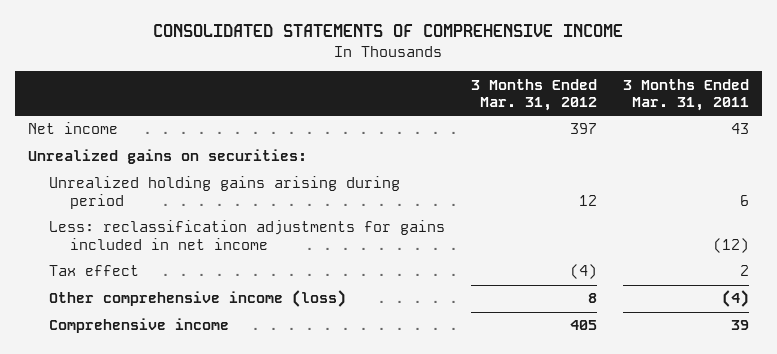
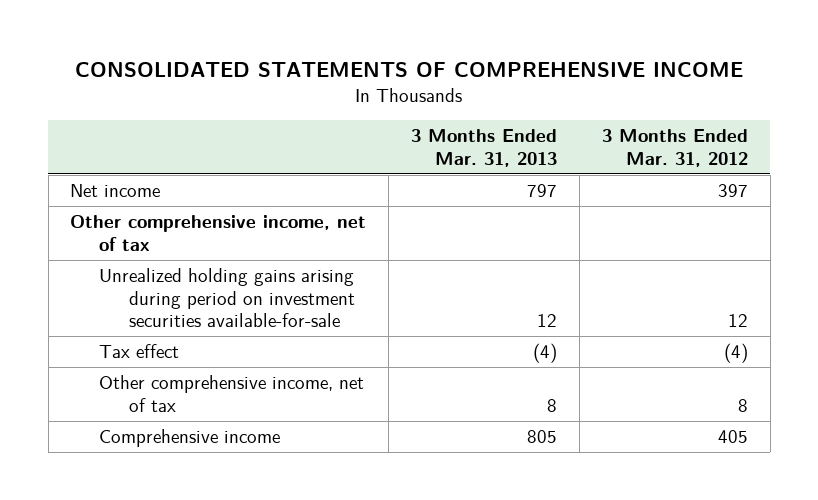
- | 3 Months Ended Mar. 31, 2012 | 3 Months Ended Mar. 31, 2011
+ | 3 Months Ended Mar. 31, 2013 | 3 Months Ended Mar. 31, 2012
- Unrealized gains on securities:
- Unrealized holding gains arising during period | 12 | 6
- Less: reclassification adjustments for gains included in net income | | (12)
+ Other comprehensive income, net of tax
+ Unrealized holding gains arising during period on investment securities available-for-sale | 12 | 12
- Other comprehensive income (loss) | 8 | (4)
+ Other comprehensive income, net of tax | 8 | 8

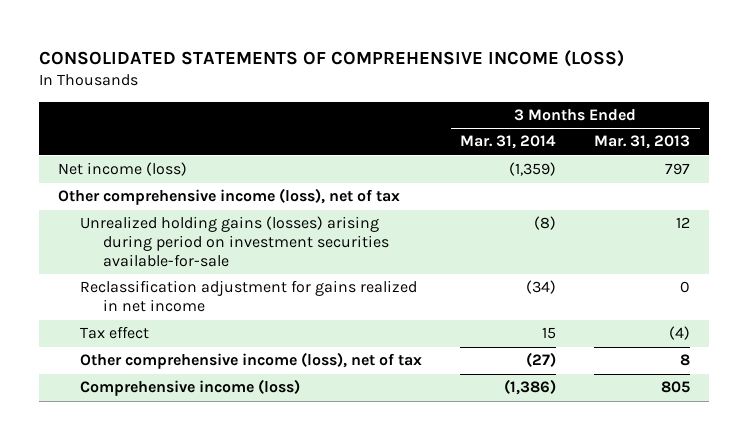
- CONSOLIDATED STATEMENTS OF COMPREHENSIVE INCOME
+ CONSOLIDATED STATEMENTS OF COMPREHENSIVE INCOME (LOSS)
- | 3 Months Ended Mar. 31, 2013 | 3 Months Ended Mar. 31, 2012
+ | 3 Months Ended Mar. 31, 2014 | 3 Months Ended Mar. 31, 2013
- Net income | 797 | 397
- Other comprehensive income, net of tax
- Unrealized holding gains arising during period on investment securities available-for-sale | 12 | 12
+ Net income (loss) | (1,359) | 797
+ Other comprehensive income (loss), net of tax
+ Unrealized holding gains (losses) arising during period on investment securities available-for-sale | (8) | 12
+ Reclassification adjustment for gains realized in net income | (34) | 0
- Other comprehensive income, net of tax | 8 | 8
- Comprehensive income | 805 | 405
+ Other comprehensive income (loss), net of tax | (27) | 8
+ Comprehensive income (loss) | (1,386) | 805

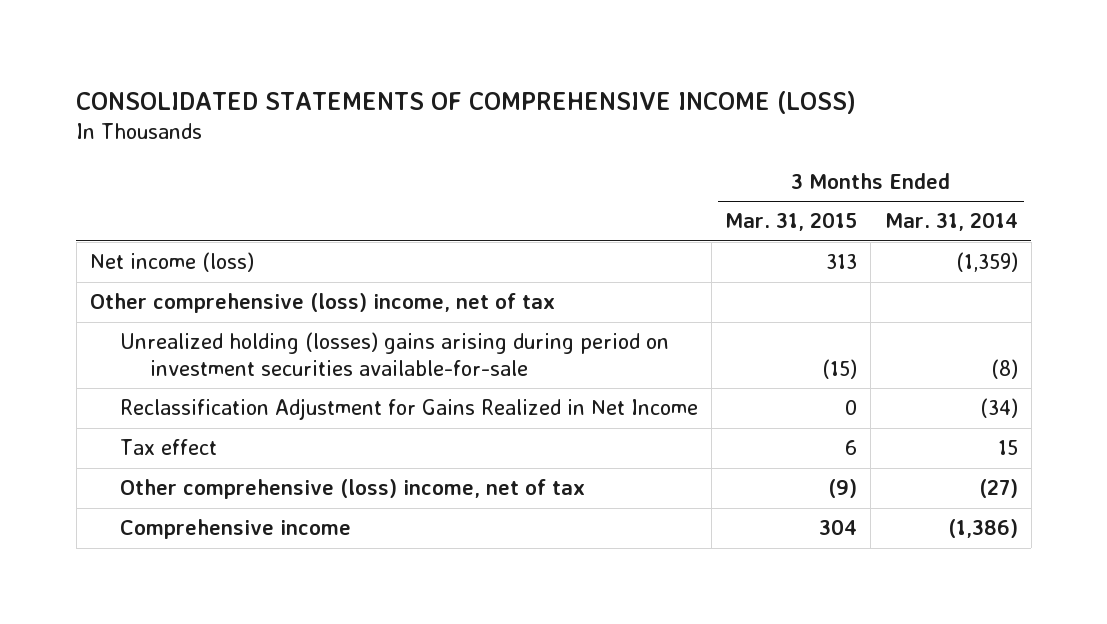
- | 3 Months Ended Mar. 31, 2014 | 3 Months Ended Mar. 31, 2013
+ | 3 Months Ended Mar. 31, 2015 | 3 Months Ended Mar. 31, 2014
- Other comprehensive income (loss), net of tax
- Unrealized holding gains (losses) arising during period on investment securities available-for-sale | (8) | 12
- Reclassification adjustment for gains realized in net income | (34) | 0
+ Other comprehensive (loss) income, net of tax
+ Unrealized holding (losses) gains arising during period on investment securities available-for-sale | (15) | (8)
+ Reclassification Adjustment for Gains Realized in Net Income | 0 | (34)
- Other comprehensive income (loss), net of tax | (27) | 8
- Comprehensive income (loss) | (1,386) | 805
+ Other comprehensive (loss) income, net of tax | (9) | (27)
+ Comprehensive income | 304 | (1,386)

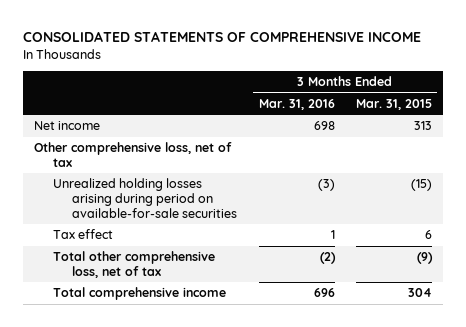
- CONSOLIDATED STATEMENTS OF COMPREHENSIVE INCOME (LOSS)
+ CONSOLIDATED STATEMENTS OF COMPREHENSIVE INCOME
- | 3 Months Ended Mar. 31, 2015 | 3 Months Ended Mar. 31, 2014
+ | 3 Months Ended Mar. 31, 2016 | 3 Months Ended Mar. 31, 2015
- Net income (loss) | 313 | (1,359)
- Other comprehensive (loss) income, net of tax
- Unrealized holding (losses) gains arising during period on investment securities available-for-sale | (15) | (8)
- Reclassification Adjustment for Gains Realized in Net Income | 0 | (34)
+ Net income | 698 | 313
+ Other comprehensive loss, net of tax
+ Unrealized holding losses arising during period on available-for-sale securities | (3) | (15)
- Other comprehensive (loss) income, net of tax | (9) | (27)
- Comprehensive income | 304 | (1,386)
+ Total other comprehensive loss, net of tax | (2) | (9)
+ Total comprehensive income | 696 | 304

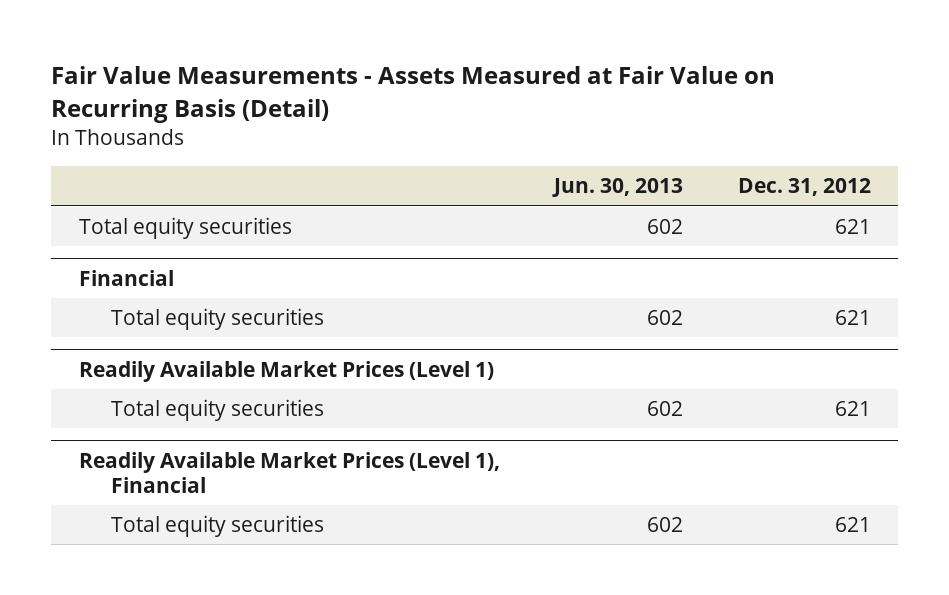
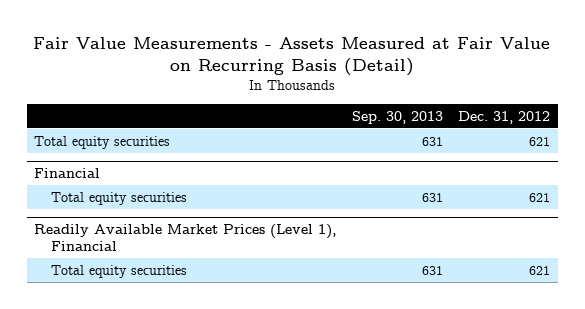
- | Jun. 30, 2013 | Dec. 31, 2012
+ | Sep. 30, 2013 | Dec. 31, 2012
- Readily Available Market Prices (Level 1)
- Total equity securities | 602 | 621

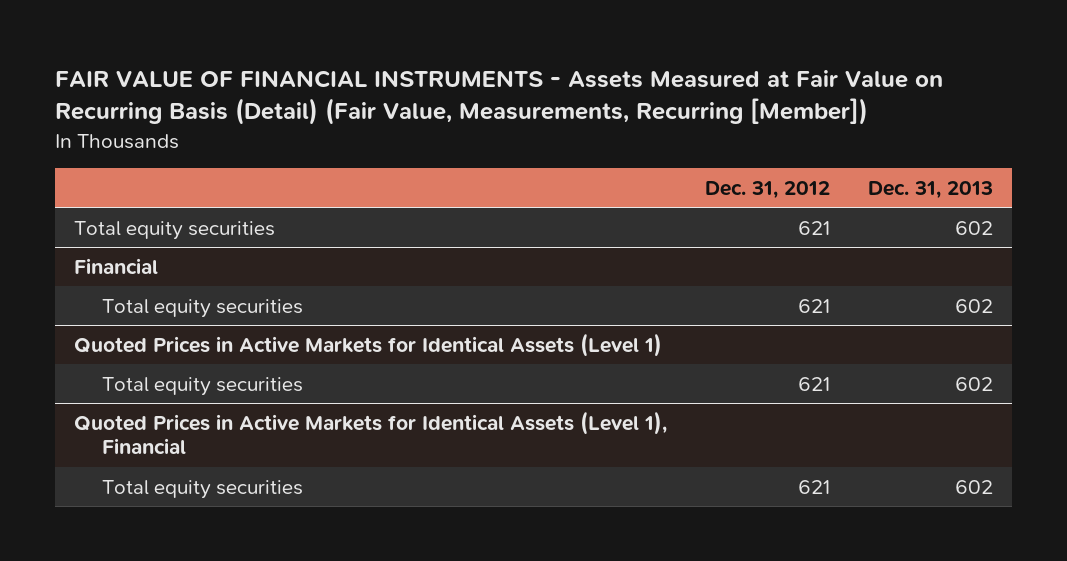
- Fair Value Measurements - Assets Measured at Fair Value on Recurring Basis (Detail)
+ FAIR VALUE OF FINANCIAL INSTRUMENTS - Assets Measured at Fair Value on Recurring Basis (Detail) (Fair Value, Measurements, Recurring [Member])
- | Sep. 30, 2013 | Dec. 31, 2012
+ | Dec. 31, 2012 | Dec. 31, 2013
- Readily Available Market Prices (Level 1), Financial
+ Quoted Prices in Active Markets for Identical Assets (Level 1)
+ Quoted Prices in Active Markets for Identical Assets (Level 1), Financial
+ Total equity securities | 621 | 602

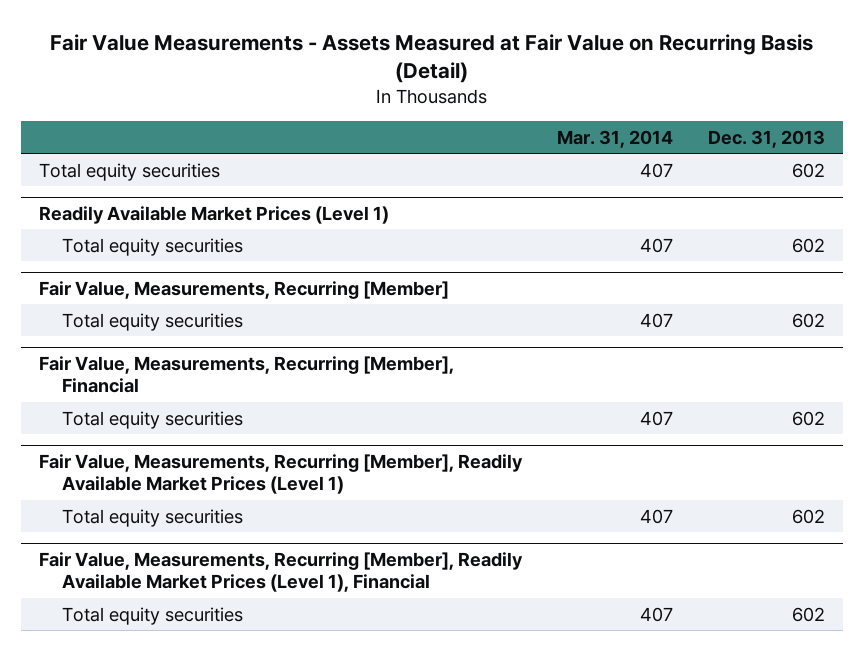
- FAIR VALUE OF FINANCIAL INSTRUMENTS - Assets Measured at Fair Value on Recurring Basis (Detail) (Fair Value, Measurements, Recurring [Member])
+ Fair Value Measurements - Assets Measured at Fair Value on Recurring Basis (Detail)
- | Dec. 31, 2012 | Dec. 31, 2013
+ | Mar. 31, 2014 | Dec. 31, 2013
- Financial
+ Readily Available Market Prices (Level 1)
- Quoted Prices in Active Markets for Identical Assets (Level 1)
+ Fair Value, Measurements, Recurring [Member]
- Quoted Prices in Active Markets for Identical Assets (Level 1), Financial
+ Fair Value, Measurements, Recurring [Member], Financial
+ Fair Value, Measurements, Recurring [Member], Readily Available Market Prices (Level 1)
+ Total equity securities | 407 | 602
+ Fair Value, Measurements, Recurring [Member], Readily Available Market Prices (Level 1), Financial
+ Total equity securities | 407 | 602

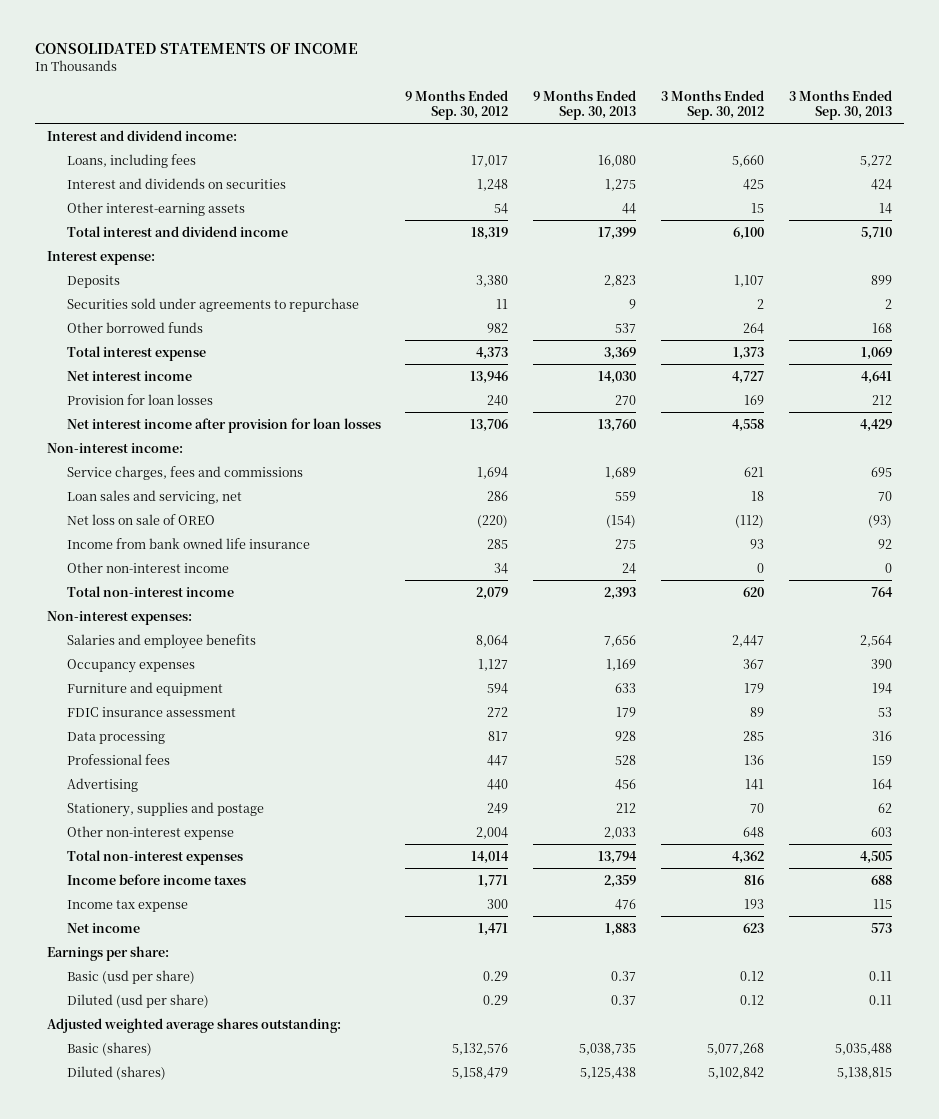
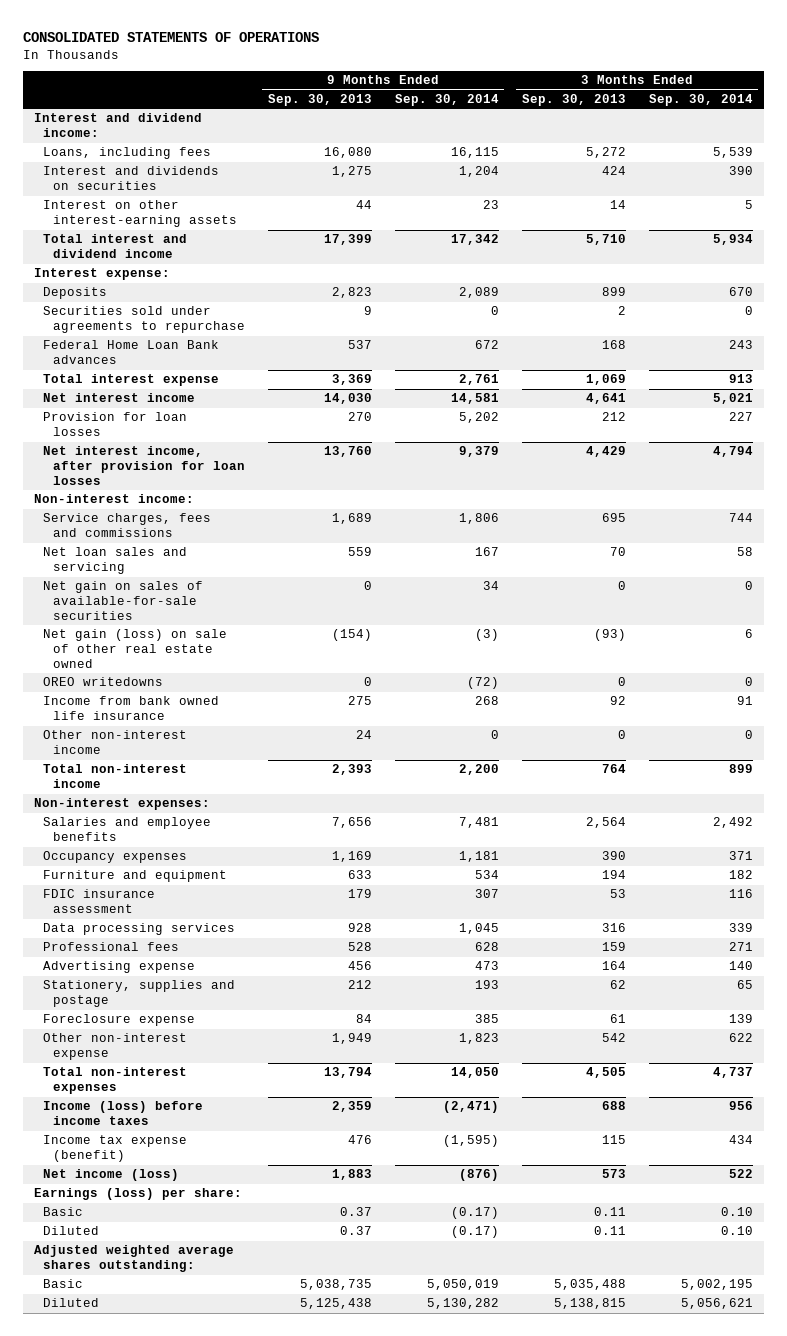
- CONSOLIDATED STATEMENTS OF INCOME
+ CONSOLIDATED STATEMENTS OF OPERATIONS
- | 9 Months Ended Sep. 30, 2012 | 9 Months Ended Sep. 30, 2013 | 3 Months Ended Sep. 30, 2012 | 3 Months Ended Sep. 30, 2013
+ | 9 Months Ended Sep. 30, 2013 | 9 Months Ended Sep. 30, 2014 | 3 Months Ended Sep. 30, 2013 | 3 Months Ended Sep. 30, 2014
- Other interest-earning assets | 54 | 44 | 15 | 14
+ Interest on other interest-earning assets | 44 | 23 | 14 | 5
- Other borrowed funds | 982 | 537 | 264 | 168
+ Federal Home Loan Bank advances | 537 | 672 | 168 | 243
- Net interest income after provision for loan losses | 13,706 | 13,760 | 4,558 | 4,429
+ Net interest income, after provision for loan losses | 13,760 | 9,379 | 4,429 | 4,794
- Loan sales and servicing, net | 286 | 559 | 18 | 70
- Net loss on sale of OREO | (220) | (154) | (112) | (93)
+ Net loan sales and servicing | 559 | 167 | 70 | 58
+ Net gain on sales of available-for-sale securities | 0 | 34 | 0 | 0
+ Net gain (loss) on sale of other real estate owned | (154) | (3) | (93) | 6
+ OREO writedowns | 0 | (72) | 0 | 0
- Data processing | 817 | 928 | 285 | 316
+ Data processing services | 928 | 1,045 | 316 | 339
- Advertising | 440 | 456 | 141 | 164
+ Advertising expense | 456 | 473 | 164 | 140
- Other non-interest expense | 2,004 | 2,033 | 648 | 603
+ Foreclosure expense | 84 | 385 | 61 | 139
+ Other non-interest expense | 1,949 | 1,823 | 542 | 622
- Income before income taxes | 1,771 | 2,359 | 816 | 688
- Income tax expense | 300 | 476 | 193 | 115
- Net income | 1,471 | 1,883 | 623 | 573
- Earnings per share:
- Basic (usd per share) | 0.29 | 0.37 | 0.12 | 0.11
- Diluted (usd per share) | 0.29 | 0.37 | 0.12 | 0.11
+ Income (loss) before income taxes | 2,359 | (2,471) | 688 | 956
+ Income tax expense (benefit) | 476 | (1,595) | 115 | 434
+ Net income (loss) | 1,883 | (876) | 573 | 522
+ Earnings (loss) per share:
+ Basic | 0.37 | (0.17) | 0.11 | 0.10
+ Diluted | 0.37 | (0.17) | 0.11 | 0.10
- Basic (shares) | 5,132,576 | 5,038,735 | 5,077,268 | 5,035,488
- Diluted (shares) | 5,158,479 | 5,125,438 | 5,102,842 | 5,138,815
+ Basic | 5,038,735 | 5,050,019 | 5,035,488 | 5,002,195
+ Diluted | 5,125,438 | 5,130,282 | 5,138,815 | 5,056,621

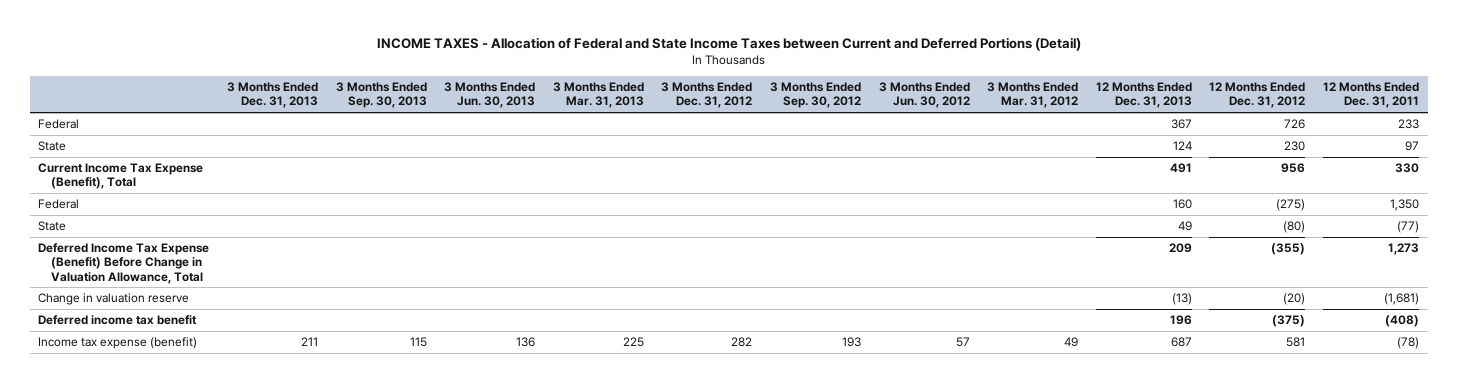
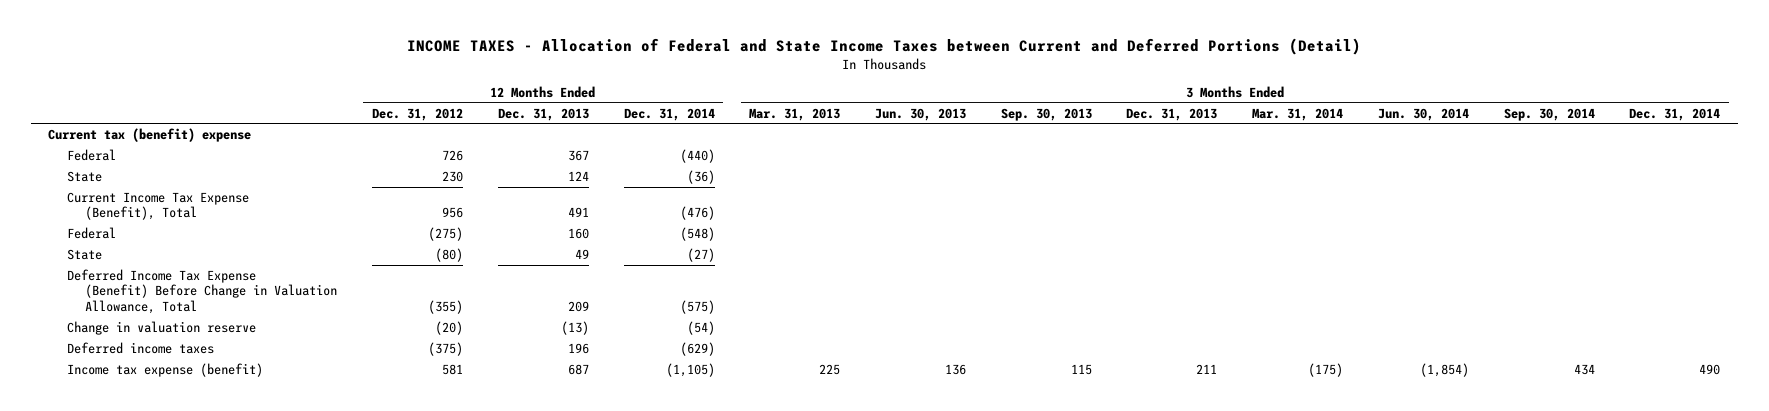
- | 3 Months Ended Dec. 31, 2013 | 3 Months Ended Sep. 30, 2013 | 3 Months Ended Jun. 30, 2013 | 3 Months Ended Mar. 31, 2013 | 3 Months Ended Dec. 31, 2012 | 3 Months Ended Sep. 30, 2012 | 3 Months Ended Jun. 30, 2012 | 3 Months Ended Mar. 31, 2012 | 12 Months Ended Dec. 31, 2013 | 12 Months Ended Dec. 31, 2012 | 12 Months Ended Dec. 31, 2011
+ | 12 Months Ended Dec. 31, 2012 | 12 Months Ended Dec. 31, 2013 | 12 Months Ended Dec. 31, 2014 | 3 Months Ended Mar. 31, 2013 | 3 Months Ended Jun. 30, 2013 | 3 Months Ended Sep. 30, 2013 | 3 Months Ended Dec. 31, 2013 | 3 Months Ended Mar. 31, 2014 | 3 Months Ended Jun. 30, 2014 | 3 Months Ended Sep. 30, 2014 | 3 Months Ended Dec. 31, 2014
+ Current tax (benefit) expense
- Deferred income tax benefit | | | | | | | | | 196 | (375) | (408)
+ Deferred income taxes | (375) | 196 | (629) | | | | | | | |

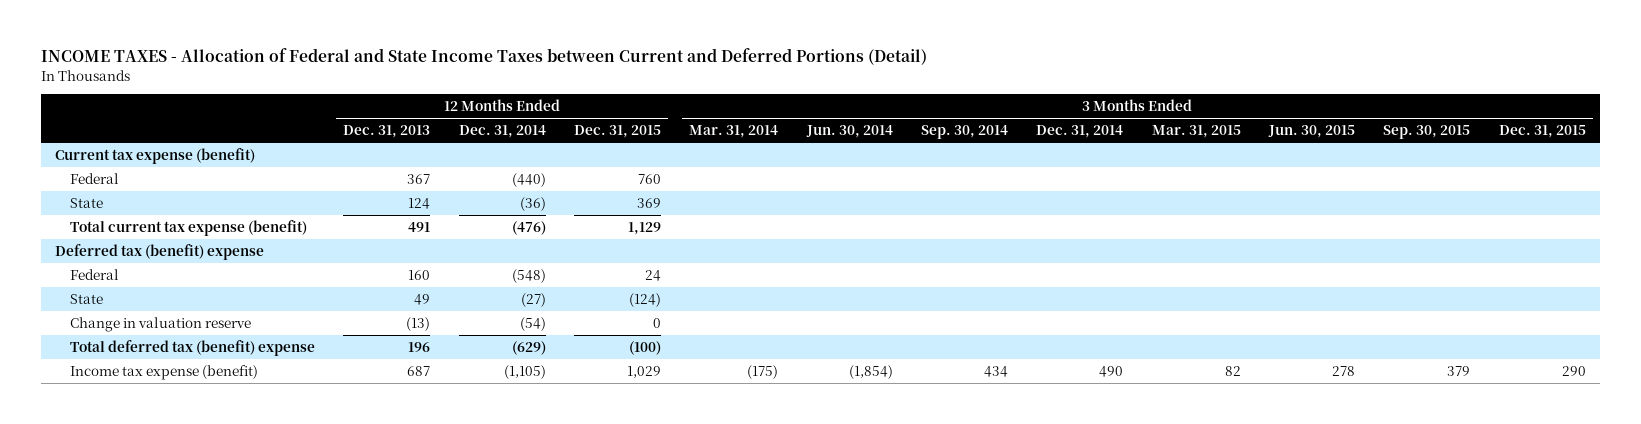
- | 12 Months Ended Dec. 31, 2012 | 12 Months Ended Dec. 31, 2013 | 12 Months Ended Dec. 31, 2014 | 3 Months Ended Mar. 31, 2013 | 3 Months Ended Jun. 30, 2013 | 3 Months Ended Sep. 30, 2013 | 3 Months Ended Dec. 31, 2013 | 3 Months Ended Mar. 31, 2014 | 3 Months Ended Jun. 30, 2014 | 3 Months Ended Sep. 30, 2014 | 3 Months Ended Dec. 31, 2014
+ | 12 Months Ended Dec. 31, 2013 | 12 Months Ended Dec. 31, 2014 | 12 Months Ended Dec. 31, 2015 | 3 Months Ended Mar. 31, 2014 | 3 Months Ended Jun. 30, 2014 | 3 Months Ended Sep. 30, 2014 | 3 Months Ended Dec. 31, 2014 | 3 Months Ended Mar. 31, 2015 | 3 Months Ended Jun. 30, 2015 | 3 Months Ended Sep. 30, 2015 | 3 Months Ended Dec. 31, 2015
- Current tax (benefit) expense
+ Current tax expense (benefit)
- Current Income Tax Expense (Benefit), Total | 956 | 491 | (476) | | | | | | | |
+ Total current tax expense (benefit) | 491 | (476) | 1,129 | | | | | | | |
+ Deferred tax (benefit) expense
- Deferred Income Tax Expense (Benefit) Before Change in Valuation Allowance, Total | (355) | 209 | (575) | | | | | | | |
- Deferred income taxes | (375) | 196 | (629) | | | | | | | |
+ Total deferred tax (benefit) expense | 196 | (629) | (100) | | | | | | | |

